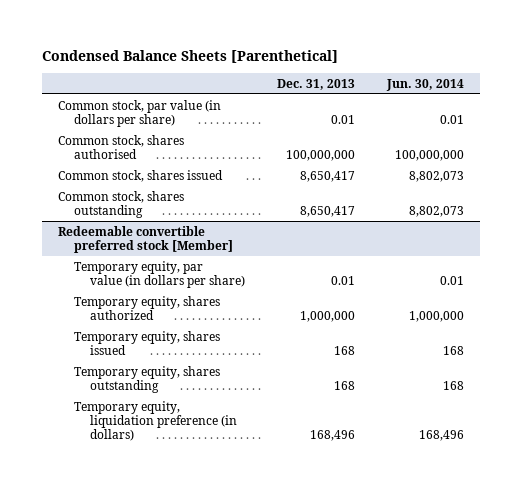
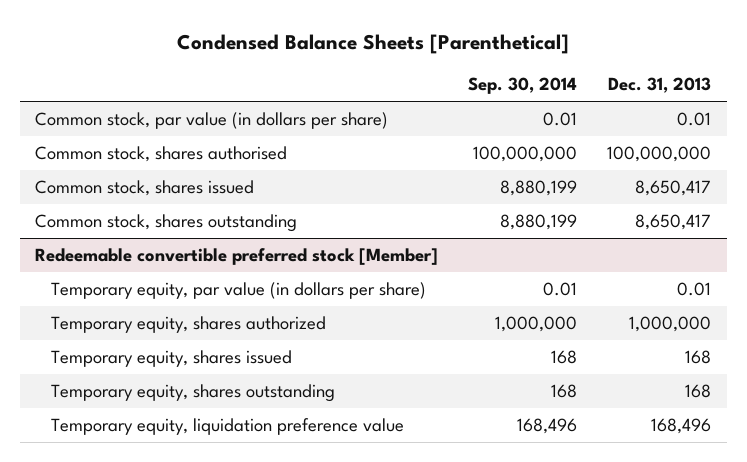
- | Dec. 31, 2013 | Jun. 30, 2014
+ | Sep. 30, 2014 | Dec. 31, 2013
@ Redeemable convertible preferred stock [Member]
- Temporary equity, liquidation preference (in dollars) | 168,496 | 168,496
+ Temporary equity, liquidation preference value | 168,496 | 168,496

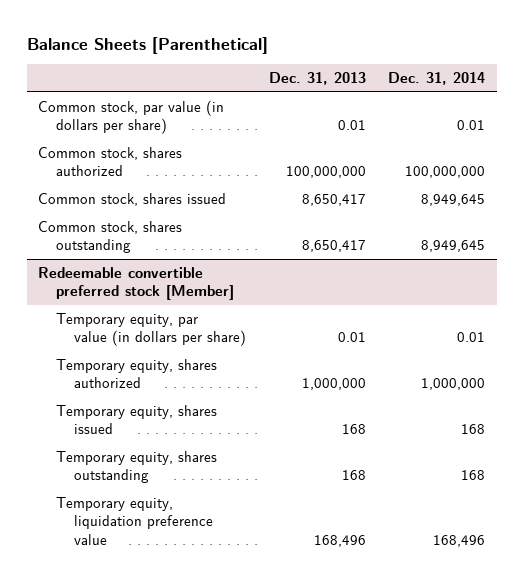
- Condensed Balance Sheets [Parenthetical]
+ Balance Sheets [Parenthetical]
- | Sep. 30, 2014 | Dec. 31, 2013
+ | Dec. 31, 2013 | Dec. 31, 2014
- Common stock, shares authorised | 100,000,000 | 100,000,000
+ Common stock, shares authorized | 100,000,000 | 100,000,000

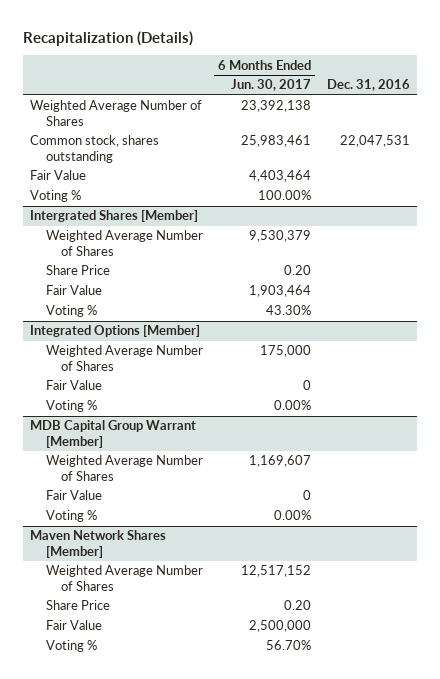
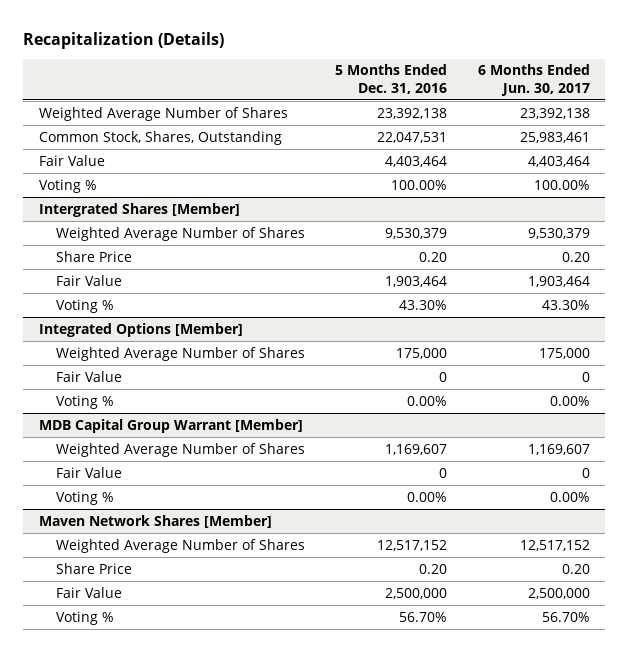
- | 6 Months Ended Jun. 30, 2017 | Dec. 31, 2016
+ | 5 Months Ended Dec. 31, 2016 | 6 Months Ended Jun. 30, 2017
- Common stock, shares outstanding | 25,983,461 | 22,047,531
+ Common Stock, Shares, Outstanding | 22,047,531 | 25,983,461

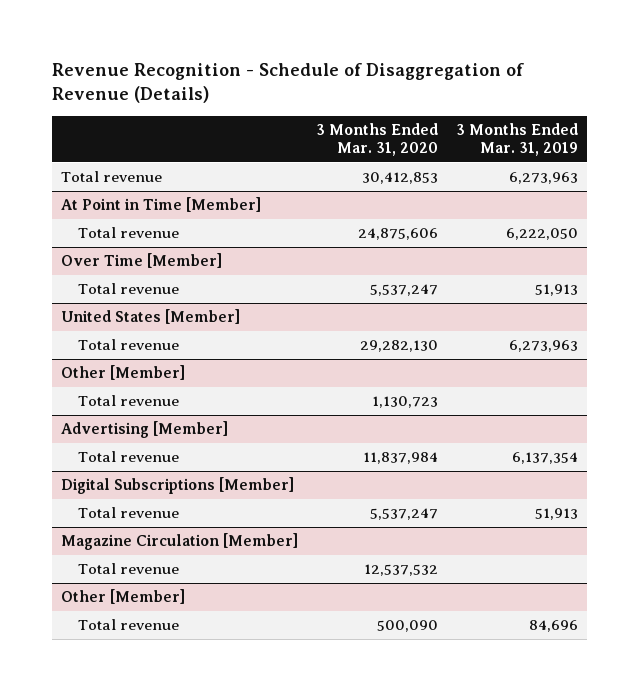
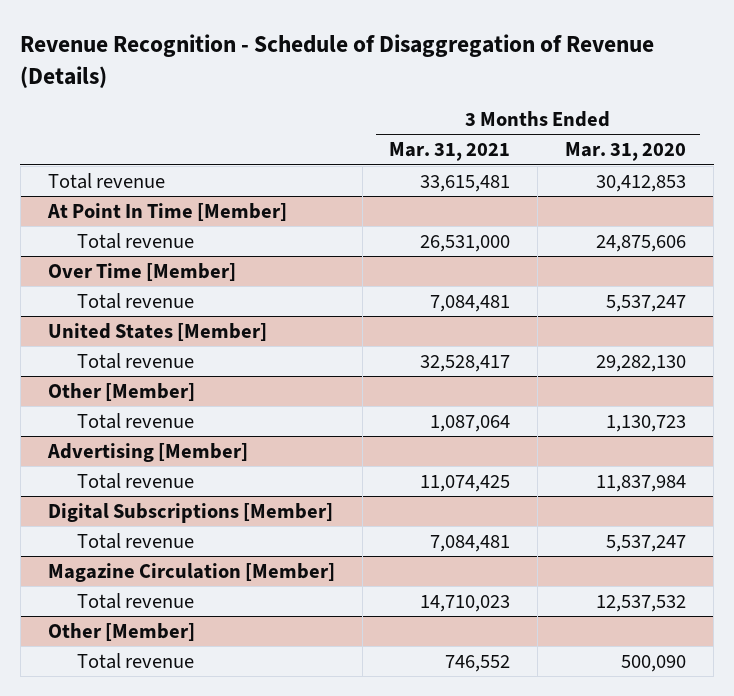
- | 3 Months Ended Mar. 31, 2020 | 3 Months Ended Mar. 31, 2019
+ | 3 Months Ended Mar. 31, 2021 | 3 Months Ended Mar. 31, 2020
- At Point in Time [Member]
+ At Point In Time [Member]

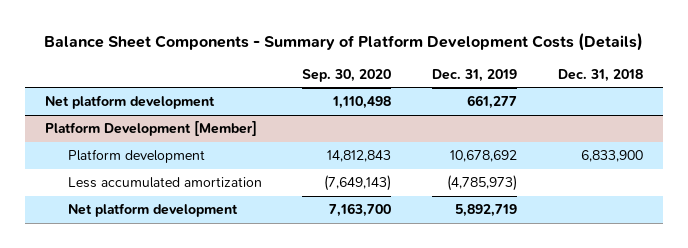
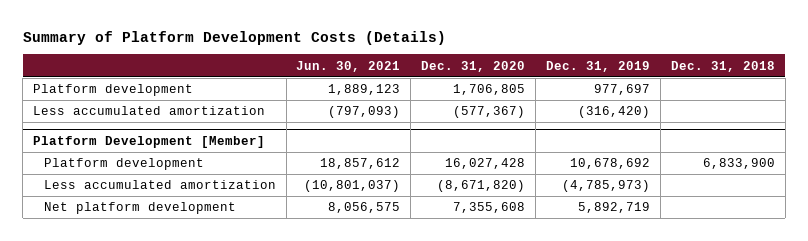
- Balance Sheet Components - Summary of Platform Development Costs (Details)
+ Summary of Platform Development Costs (Details)
- | Sep. 30, 2020 | Dec. 31, 2019 | Dec. 31, 2018
+ | Jun. 30, 2021 | Dec. 31, 2020 | Dec. 31, 2019 | Dec. 31, 2018
- Net platform development | 1,110,498 | 661,277 |
+ Platform development | 1,889,123 | 1,706,805 | 977,697 |
+ Less accumulated amortization | (797,093) | (577,367) | (316,420) |

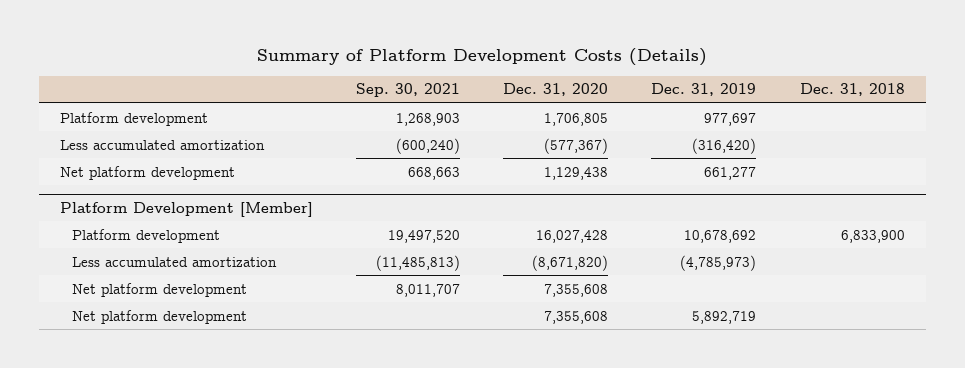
- | Jun. 30, 2021 | Dec. 31, 2020 | Dec. 31, 2019 | Dec. 31, 2018
+ | Sep. 30, 2021 | Dec. 31, 2020 | Dec. 31, 2019 | Dec. 31, 2018
+ Net platform development | 668,663 | 1,129,438 | 661,277 |
@ Platform Development [Member]
+ Net platform development | 8,011,707 | 7,355,608 | |

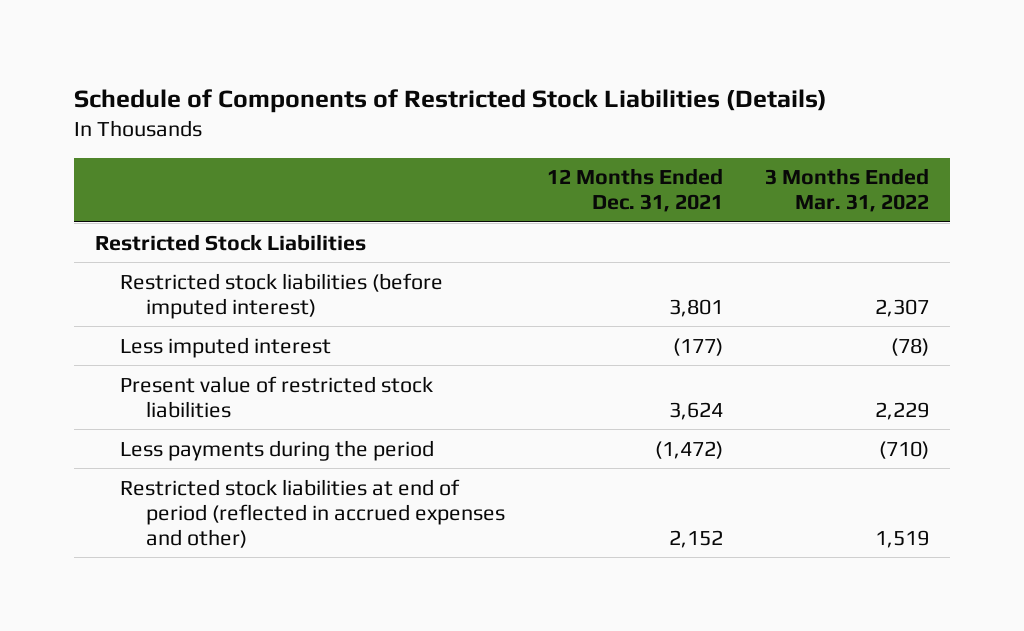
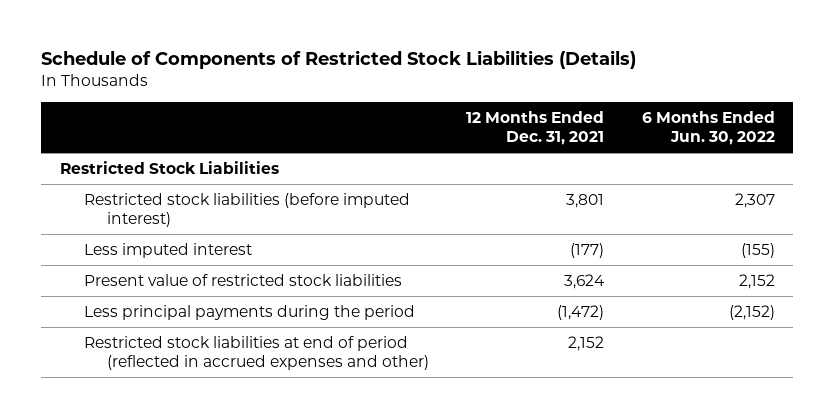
- | 12 Months Ended Dec. 31, 2021 | 3 Months Ended Mar. 31, 2022
+ | 12 Months Ended Dec. 31, 2021 | 6 Months Ended Jun. 30, 2022
- Less payments during the period | (1,472) | (710)
+ Less principal payments during the period | (1,472) | (2,152)

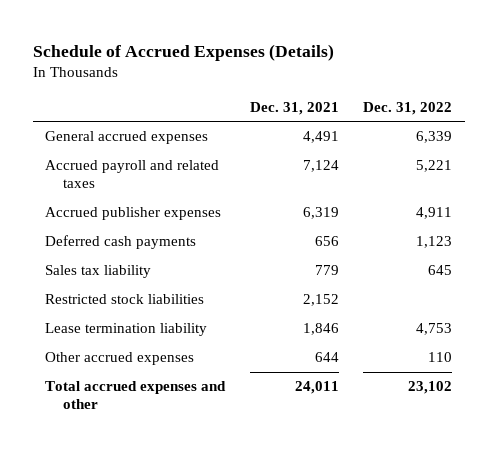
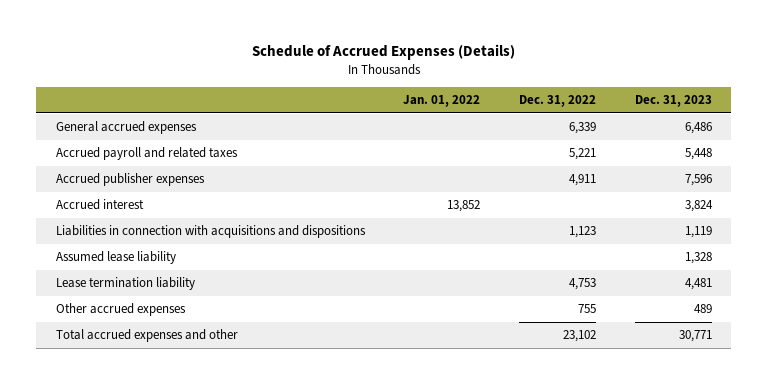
- | Dec. 31, 2021 | Dec. 31, 2022
+ | Jan. 01, 2022 | Dec. 31, 2022 | Dec. 31, 2023
- Deferred cash payments | 656 | 1,123
- Sales tax liability | 779 | 645
- Restricted stock liabilities | 2,152 |
+ Accrued interest | 13,852 | | 3,824
+ Liabilities in connection with acquisitions and dispositions | | 1,123 | 1,119
+ Assumed lease liability | | | 1,328
- Other accrued expenses | 644 | 110
+ Other accrued expenses | | 755 | 489

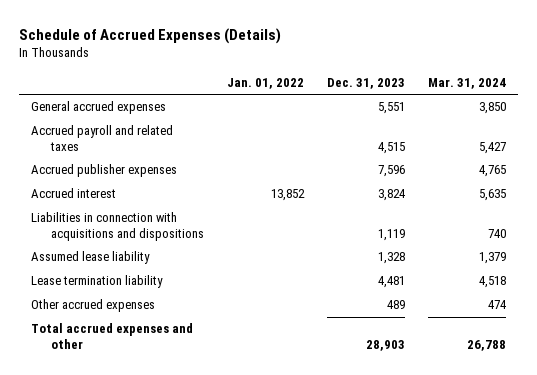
- | Jan. 01, 2022 | Dec. 31, 2022 | Dec. 31, 2023
+ | Jan. 01, 2022 | Dec. 31, 2023 | Mar. 31, 2024
- General accrued expenses | | 6,339 | 6,486
- Accrued payroll and related taxes | | 5,221 | 5,448
+ General accrued expenses | | 5,551 | 3,850
+ Accrued payroll and related taxes | | 4,515 | 5,427
- Total accrued expenses and other | | 23,102 | 30,771
+ Total accrued expenses and other | | 28,903 | 26,788

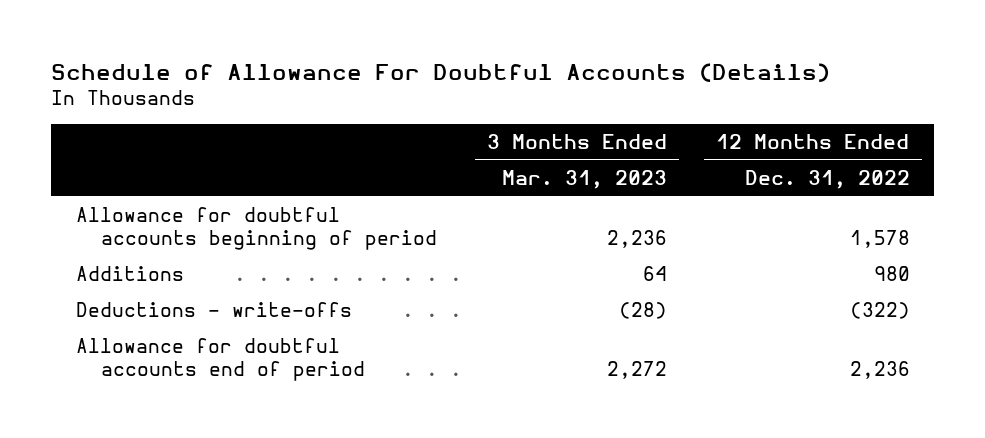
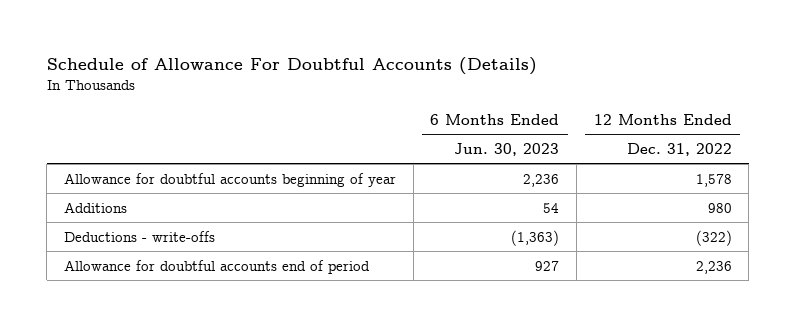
- | 3 Months Ended Mar. 31, 2023 | 12 Months Ended Dec. 31, 2022
+ | 6 Months Ended Jun. 30, 2023 | 12 Months Ended Dec. 31, 2022
- Allowance for doubtful accounts beginning of period | 2,236 | 1,578
+ Allowance for doubtful accounts beginning of year | 2,236 | 1,578

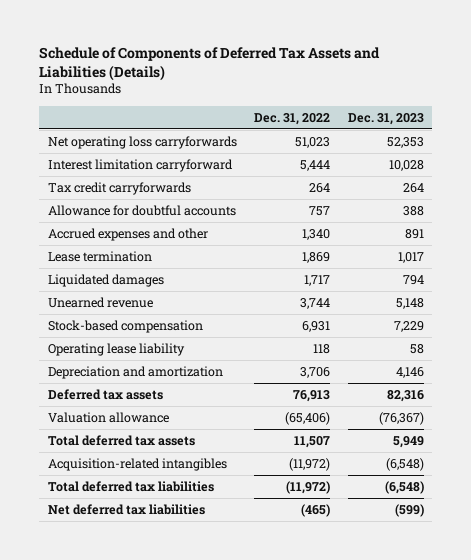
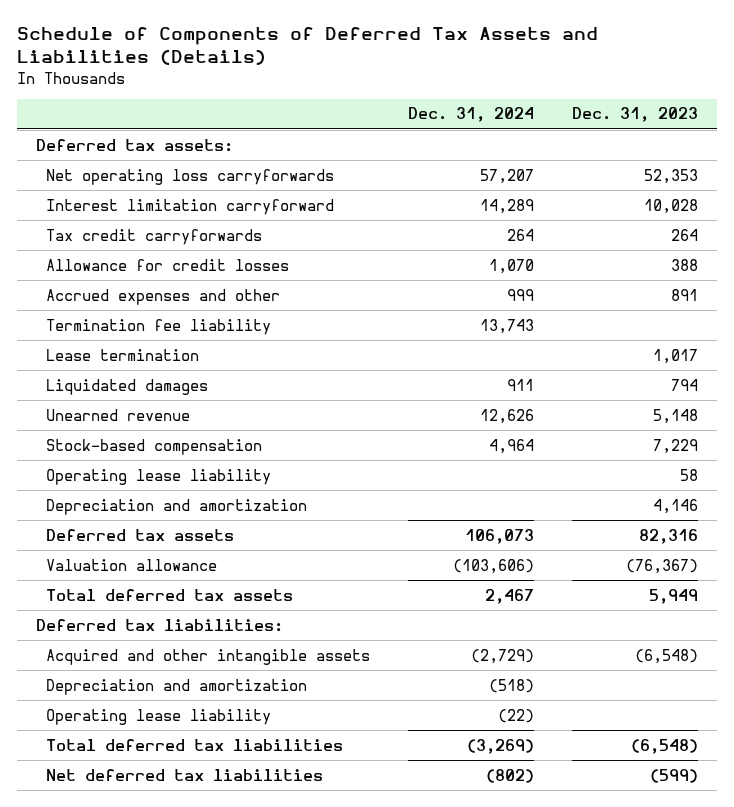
- | Dec. 31, 2022 | Dec. 31, 2023
+ | Dec. 31, 2024 | Dec. 31, 2023
+ Deferred tax assets:
- Allowance for doubtful accounts | 757 | 388
+ Allowance for credit losses | 1,070 | 388
+ Termination fee liability | 13,743 |
- Acquisition-related intangibles | (11,972) | (6,548)
+ Deferred tax liabilities:
+ Acquired and other intangible assets | (2,729) | (6,548)
+ Depreciation and amortization | (518) |
+ Operating lease liability | (22) |

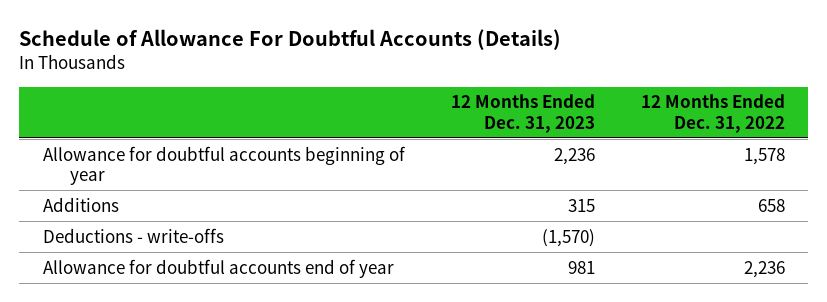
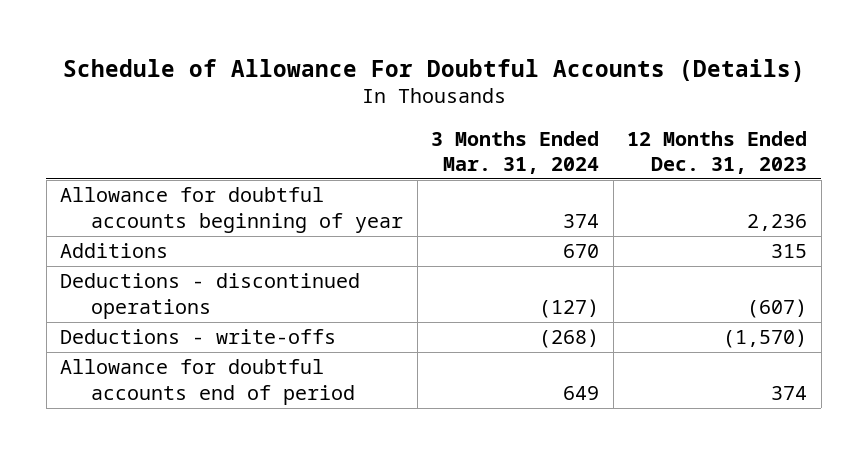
- | 12 Months Ended Dec. 31, 2023 | 12 Months Ended Dec. 31, 2022
+ | 3 Months Ended Mar. 31, 2024 | 12 Months Ended Dec. 31, 2023
+ Deductions - discontinued operations | (127) | (607)
- Allowance for doubtful accounts end of year | 981 | 2,236
+ Allowance for doubtful accounts end of period | 649 | 374

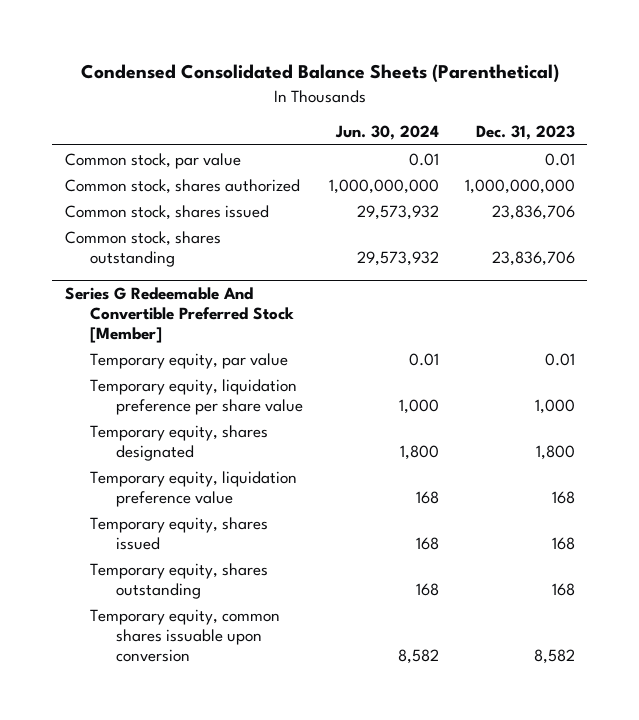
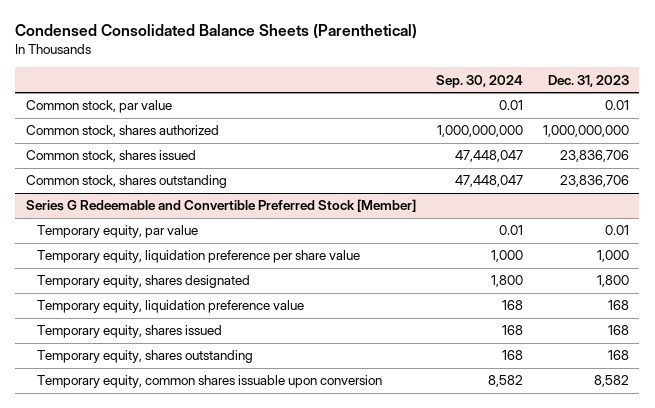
- | Jun. 30, 2024 | Dec. 31, 2023
+ | Sep. 30, 2024 | Dec. 31, 2023
- Series G Redeemable And Convertible Preferred Stock [Member]
+ Series G Redeemable and Convertible Preferred Stock [Member]

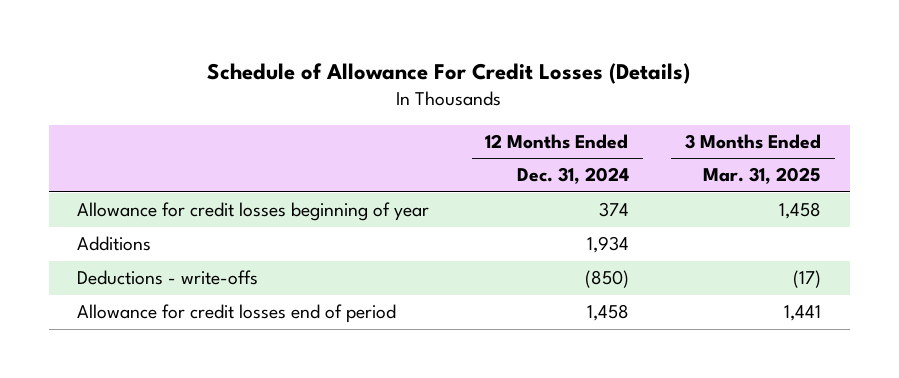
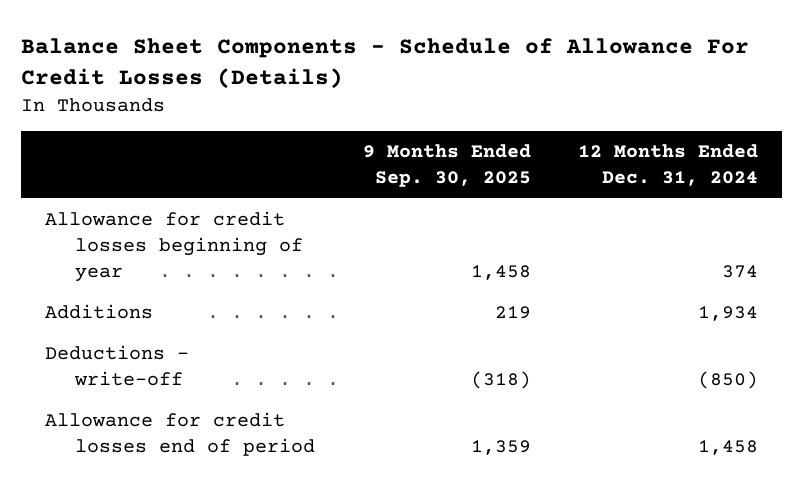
- Schedule of Allowance For Credit Losses (Details)
+ Balance Sheet Components - Schedule of Allowance For Credit Losses (Details)
- | 12 Months Ended Dec. 31, 2024 | 3 Months Ended Mar. 31, 2025
+ | 9 Months Ended Sep. 30, 2025 | 12 Months Ended Dec. 31, 2024
- Deductions - write-offs | (850) | (17)
+ Deductions - write-off | (318) | (850)

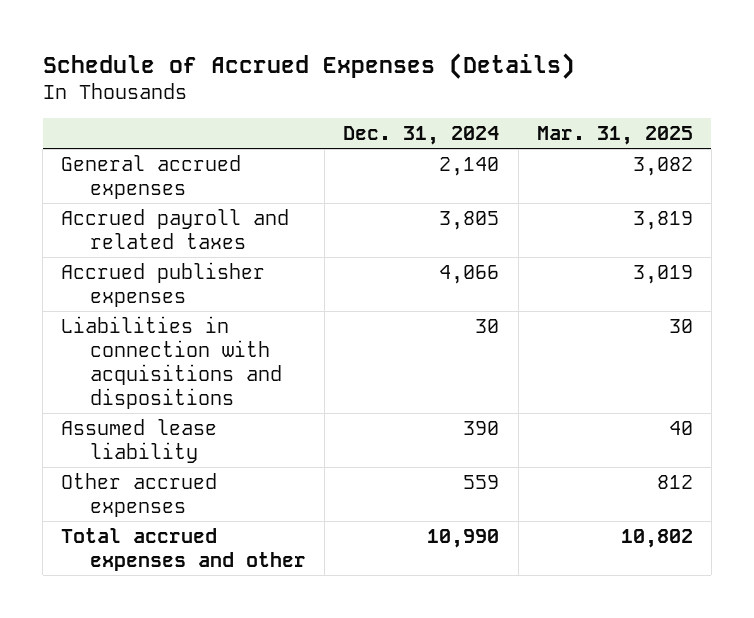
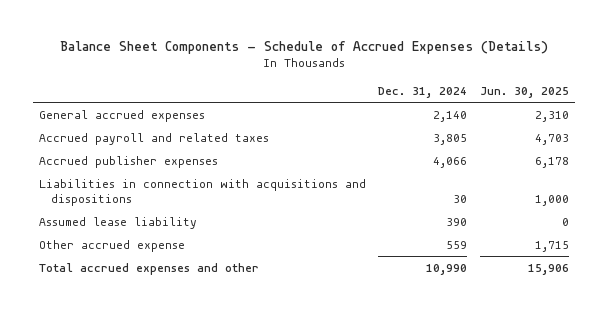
- Schedule of Accrued Expenses (Details)
+ Balance Sheet Components - Schedule of Accrued Expenses (Details)
- | Dec. 31, 2024 | Mar. 31, 2025
+ | Dec. 31, 2024 | Jun. 30, 2025
- Other accrued expenses | 559 | 812
+ Other accrued expense | 559 | 1,715

